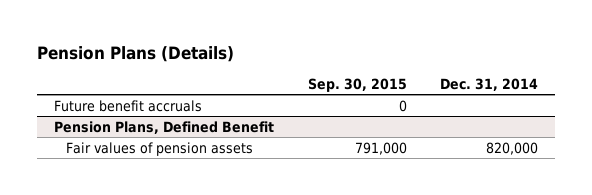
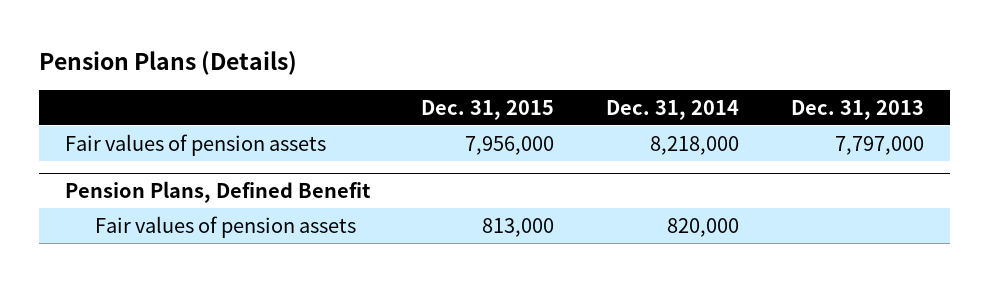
- | Sep. 30, 2015 | Dec. 31, 2014
+ | Dec. 31, 2015 | Dec. 31, 2014 | Dec. 31, 2013
- Future benefit accruals | 0 |
+ Fair values of pension assets | 7,956,000 | 8,218,000 | 7,797,000

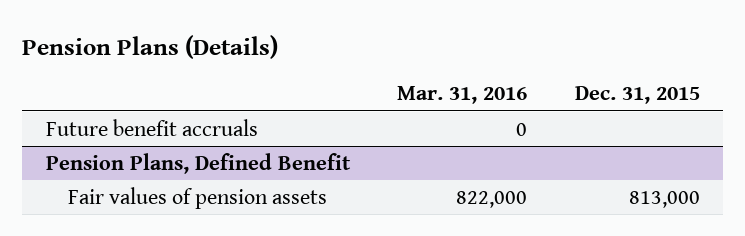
- | Dec. 31, 2015 | Dec. 31, 2014 | Dec. 31, 2013
+ | Mar. 31, 2016 | Dec. 31, 2015
- Fair values of pension assets | 7,956,000 | 8,218,000 | 7,797,000
+ Future benefit accruals | 0 |

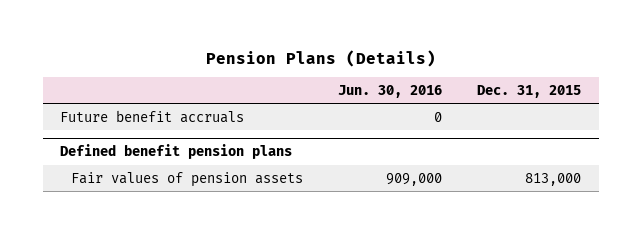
- | Mar. 31, 2016 | Dec. 31, 2015
+ | Jun. 30, 2016 | Dec. 31, 2015
- Pension Plans, Defined Benefit
+ Defined benefit pension plans

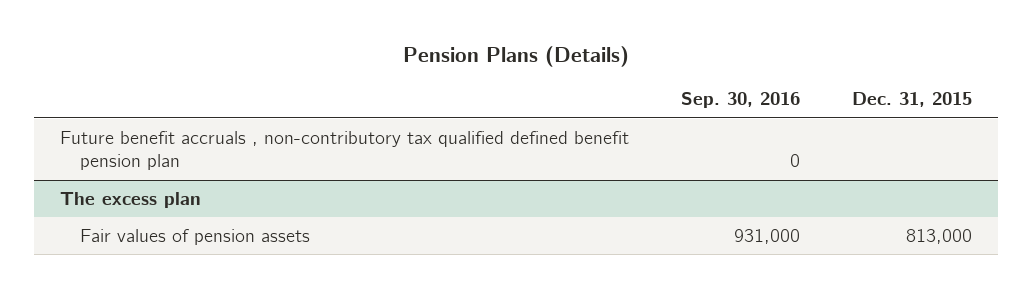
- | Jun. 30, 2016 | Dec. 31, 2015
+ | Sep. 30, 2016 | Dec. 31, 2015
- Future benefit accruals | 0 |
- Defined benefit pension plans
+ Future benefit accruals , non-contributory tax qualified defined benefit pension plan | 0 |
+ The excess plan

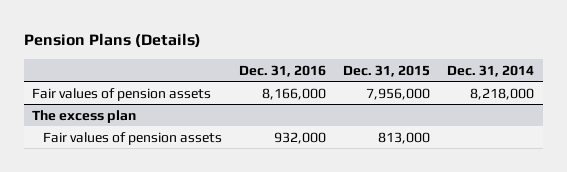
- | Sep. 30, 2016 | Dec. 31, 2015
+ | Dec. 31, 2016 | Dec. 31, 2015 | Dec. 31, 2014
- Future benefit accruals , non-contributory tax qualified defined benefit pension plan | 0 |
+ Fair values of pension assets | 8,166,000 | 7,956,000 | 8,218,000

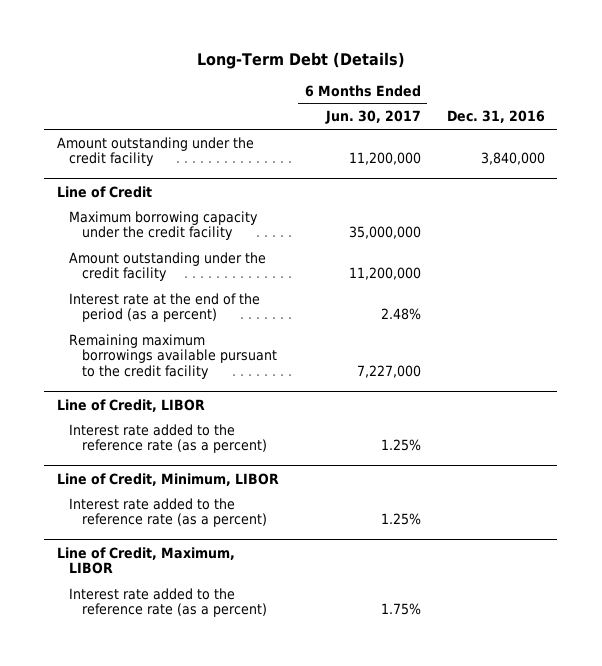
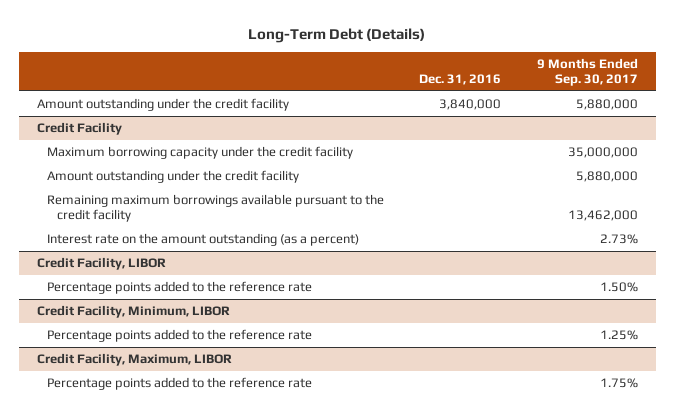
- | 6 Months Ended Jun. 30, 2017 | Dec. 31, 2016
+ | Dec. 31, 2016 | 9 Months Ended Sep. 30, 2017
- Line of Credit
+ Credit Facility
- Interest rate at the end of the period (as a percent) | 2.48% |
- Line of Credit, LIBOR
- Interest rate added to the reference rate (as a percent) | 1.25% |
- Line of Credit, Minimum, LIBOR
- Interest rate added to the reference rate (as a percent) | 1.25% |
- Line of Credit, Maximum, LIBOR
- Interest rate added to the reference rate (as a percent) | 1.75% |
+ Interest rate on the amount outstanding (as a percent) | | 2.73%
+ Credit Facility, LIBOR
+ Percentage points added to the reference rate | | 1.50%
+ Credit Facility, Minimum, LIBOR
+ Percentage points added to the reference rate | | 1.25%
+ Credit Facility, Maximum, LIBOR
+ Percentage points added to the reference rate | | 1.75%

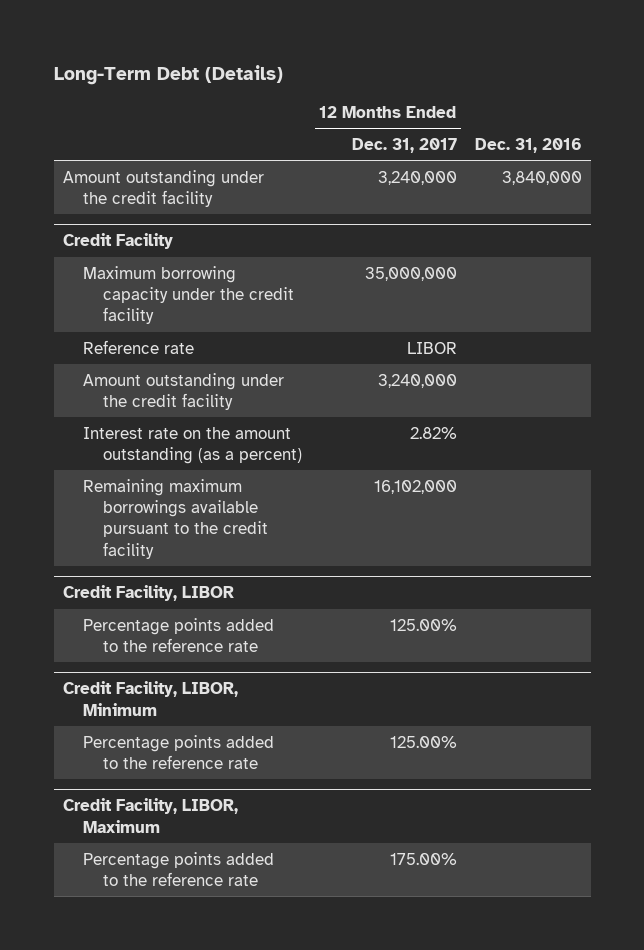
- | Dec. 31, 2016 | 9 Months Ended Sep. 30, 2017
+ | 12 Months Ended Dec. 31, 2017 | Dec. 31, 2016
@ Credit Facility
+ Reference rate | LIBOR |
moved down: Remaining maximum borrowings available pursuant to the credit facility | 16,102,000 |
- Credit Facility, Minimum, LIBOR
+ Credit Facility, LIBOR, Minimum
- Credit Facility, Maximum, LIBOR
+ Credit Facility, LIBOR, Maximum

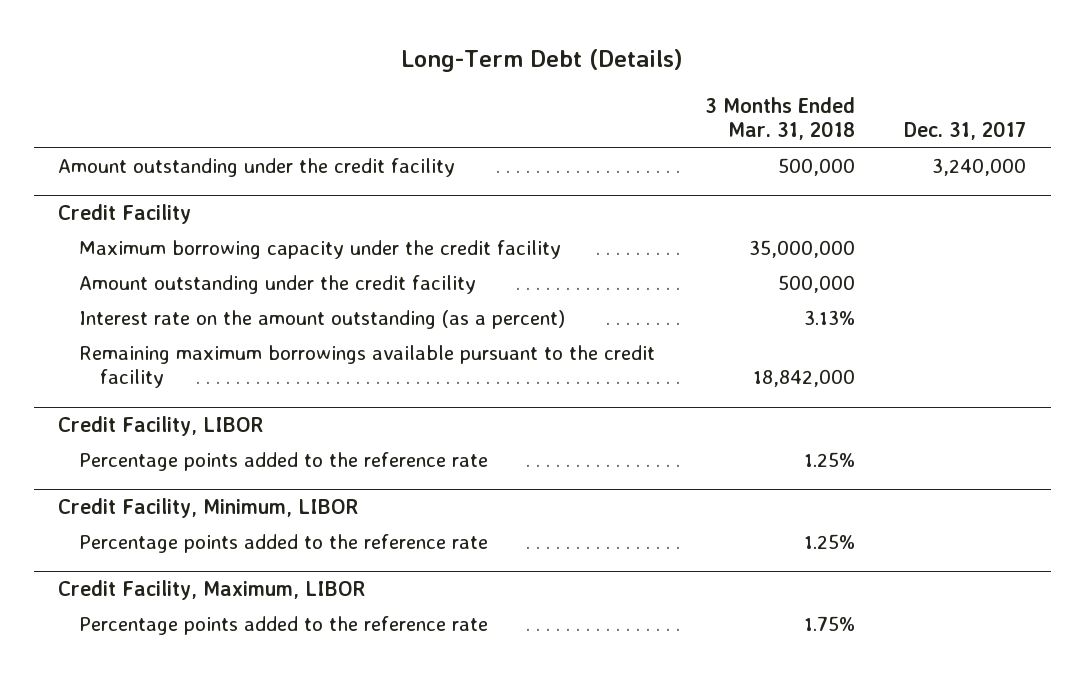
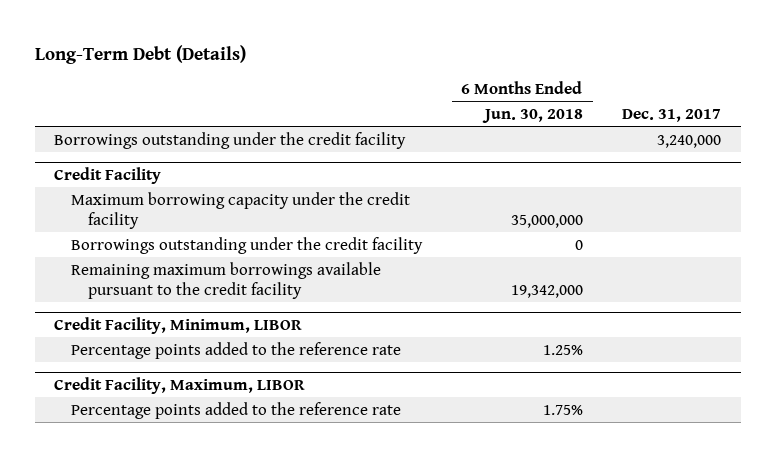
- | 3 Months Ended Mar. 31, 2018 | Dec. 31, 2017
+ | 6 Months Ended Jun. 30, 2018 | Dec. 31, 2017
- Amount outstanding under the credit facility | 500,000 | 3,240,000
+ Borrowings outstanding under the credit facility | | 3,240,000
@ Credit Facility
- Amount outstanding under the credit facility | 500,000 |
- Interest rate on the amount outstanding (as a percent) | 3.13% |
+ Borrowings outstanding under the credit facility | 0 |
- Credit Facility, LIBOR
- Percentage points added to the reference rate | 1.25% |

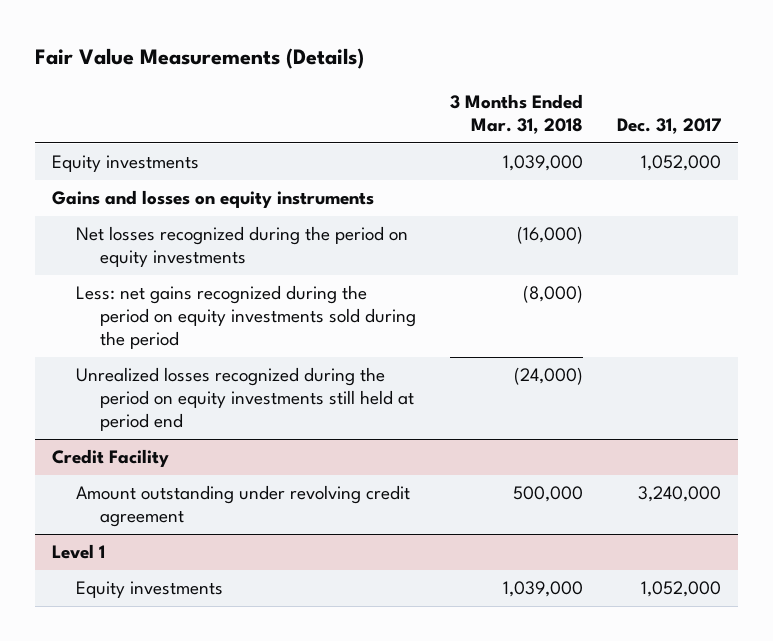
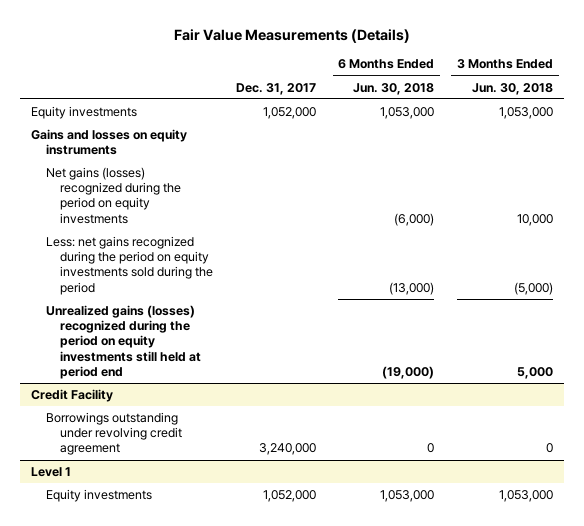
- | 3 Months Ended Mar. 31, 2018 | Dec. 31, 2017
+ | Dec. 31, 2017 | 6 Months Ended Jun. 30, 2018 | 3 Months Ended Jun. 30, 2018
- Net losses recognized during the period on equity investments | (16,000) |
+ Net gains (losses) recognized during the period on equity investments | | (6,000) | 10,000
- Unrealized losses recognized during the period on equity investments still held at period end | (24,000) |
+ Unrealized gains (losses) recognized during the period on equity investments still held at period end | | (19,000) | 5,000
@ Credit Facility
- Amount outstanding under revolving credit agreement | 500,000 | 3,240,000
+ Borrowings outstanding under revolving credit agreement | 3,240,000 | 0 | 0

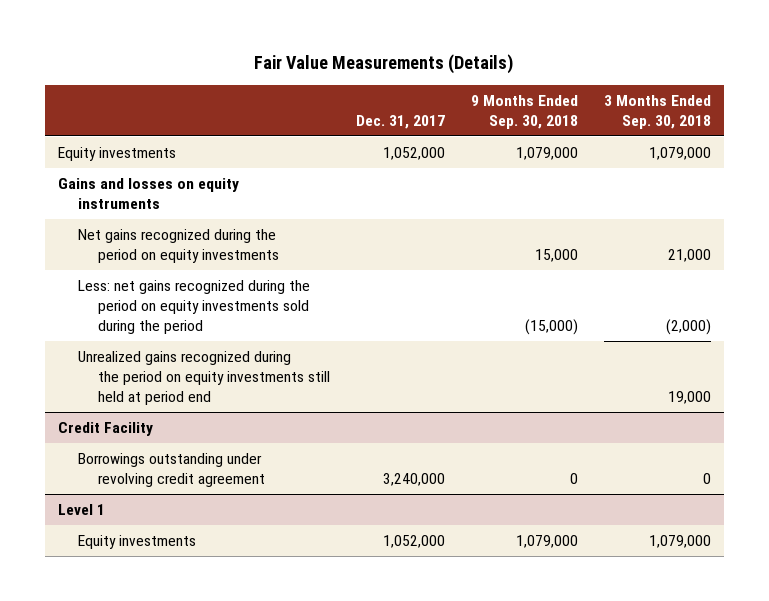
- | Dec. 31, 2017 | 6 Months Ended Jun. 30, 2018 | 3 Months Ended Jun. 30, 2018
+ | Dec. 31, 2017 | 9 Months Ended Sep. 30, 2018 | 3 Months Ended Sep. 30, 2018
- Net gains (losses) recognized during the period on equity investments | | (6,000) | 10,000
+ Net gains recognized during the period on equity investments | | 15,000 | 21,000
- Unrealized gains (losses) recognized during the period on equity investments still held at period end | | (19,000) | 5,000
+ Unrealized gains recognized during the period on equity investments still held at period end | | | 19,000

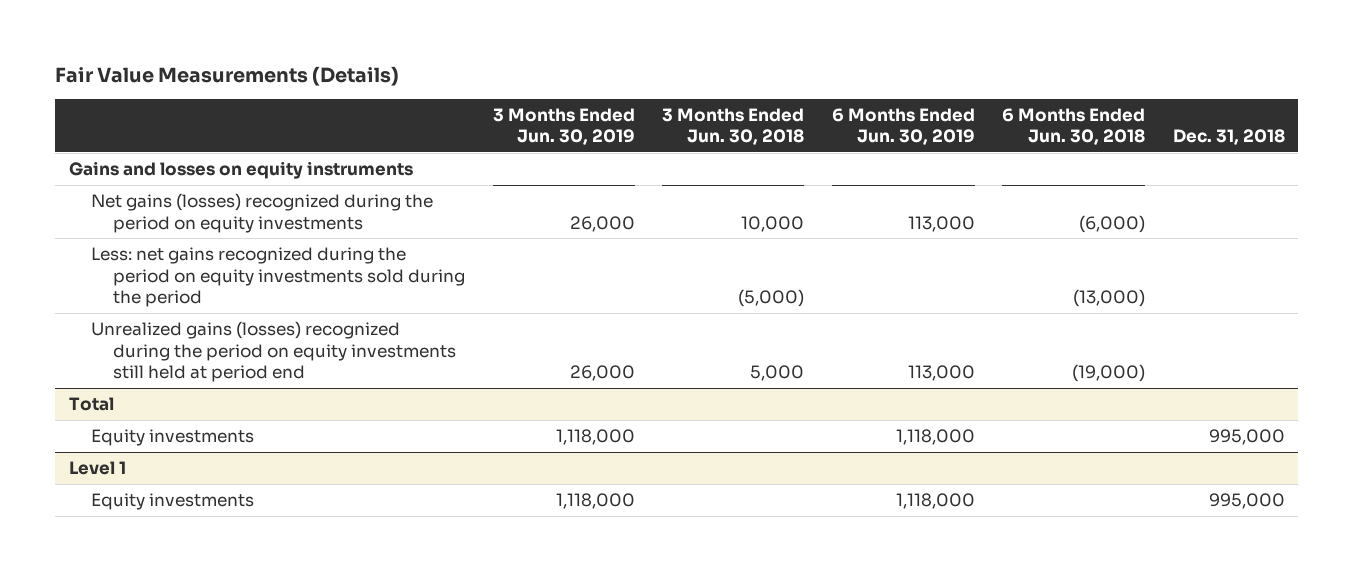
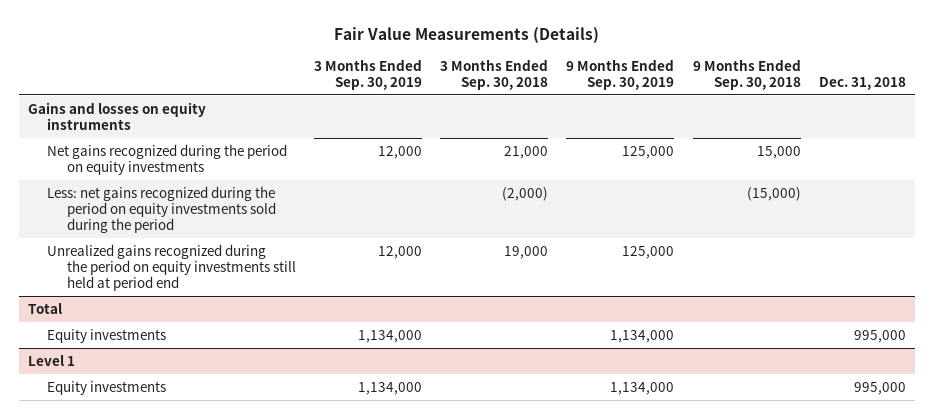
- | 3 Months Ended Jun. 30, 2019 | 3 Months Ended Jun. 30, 2018 | 6 Months Ended Jun. 30, 2019 | 6 Months Ended Jun. 30, 2018 | Dec. 31, 2018
+ | 3 Months Ended Sep. 30, 2019 | 3 Months Ended Sep. 30, 2018 | 9 Months Ended Sep. 30, 2019 | 9 Months Ended Sep. 30, 2018 | Dec. 31, 2018
- Net gains (losses) recognized during the period on equity investments | 26,000 | 10,000 | 113,000 | (6,000) |
+ Net gains recognized during the period on equity investments | 12,000 | 21,000 | 125,000 | 15,000 |
- Unrealized gains (losses) recognized during the period on equity investments still held at period end | 26,000 | 5,000 | 113,000 | (19,000) |
+ Unrealized gains recognized during the period on equity investments still held at period end | 12,000 | 19,000 | 125,000 | |

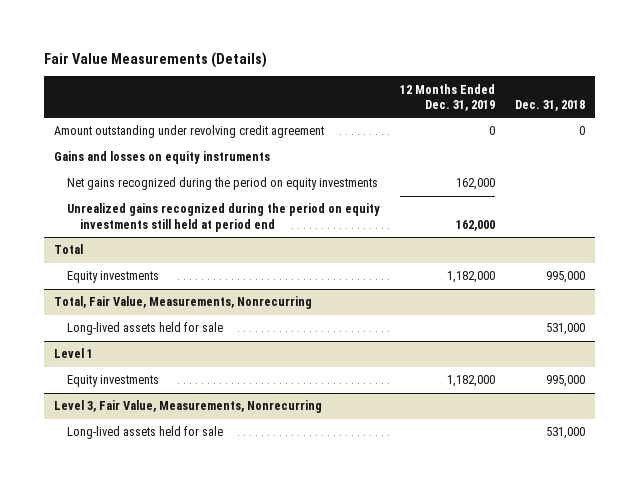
- | 3 Months Ended Sep. 30, 2019 | 3 Months Ended Sep. 30, 2018 | 9 Months Ended Sep. 30, 2019 | 9 Months Ended Sep. 30, 2018 | Dec. 31, 2018
+ | 12 Months Ended Dec. 31, 2019 | Dec. 31, 2018
+ Amount outstanding under revolving credit agreement | 0 | 0
- Less: net gains recognized during the period on equity investments sold during the period | | (2,000) | | (15,000) |
+ Total, Fair Value, Measurements, Nonrecurring
+ Long-lived assets held for sale | | 531,000
+ Level 3, Fair Value, Measurements, Nonrecurring
+ Long-lived assets held for sale | | 531,000

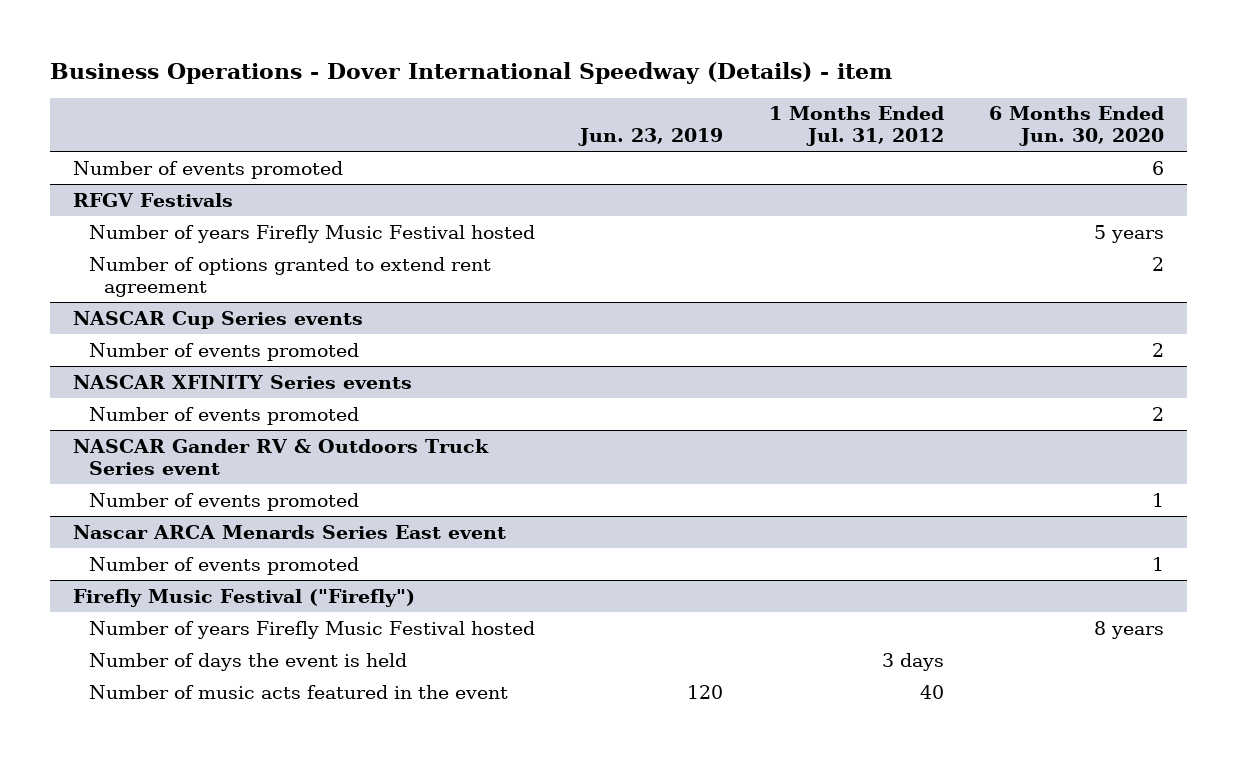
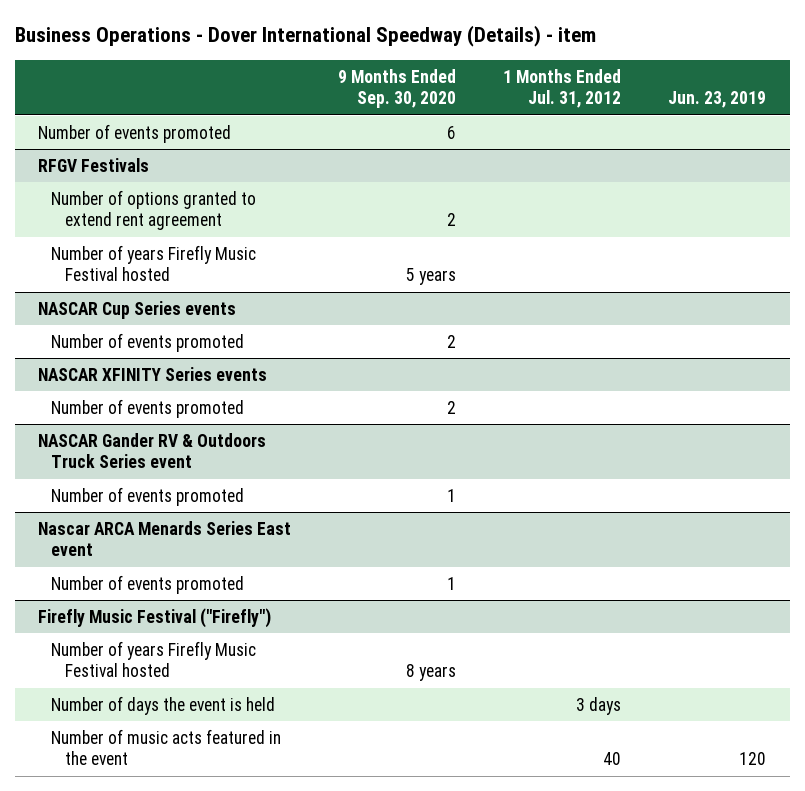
- | Jun. 23, 2019 | 1 Months Ended Jul. 31, 2012 | 6 Months Ended Jun. 30, 2020
+ | 9 Months Ended Sep. 30, 2020 | 1 Months Ended Jul. 31, 2012 | Jun. 23, 2019
@ RFGV Festivals
moved down: Number of years Firefly Music Festival hosted | 5 years | |

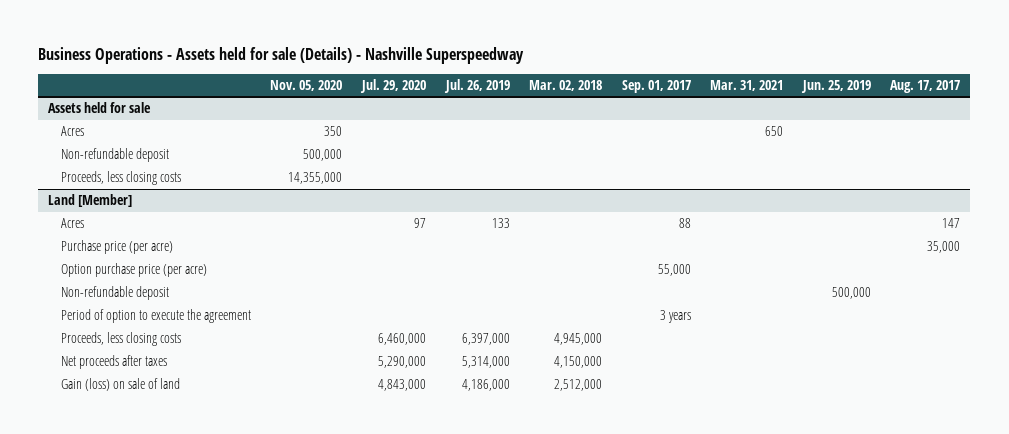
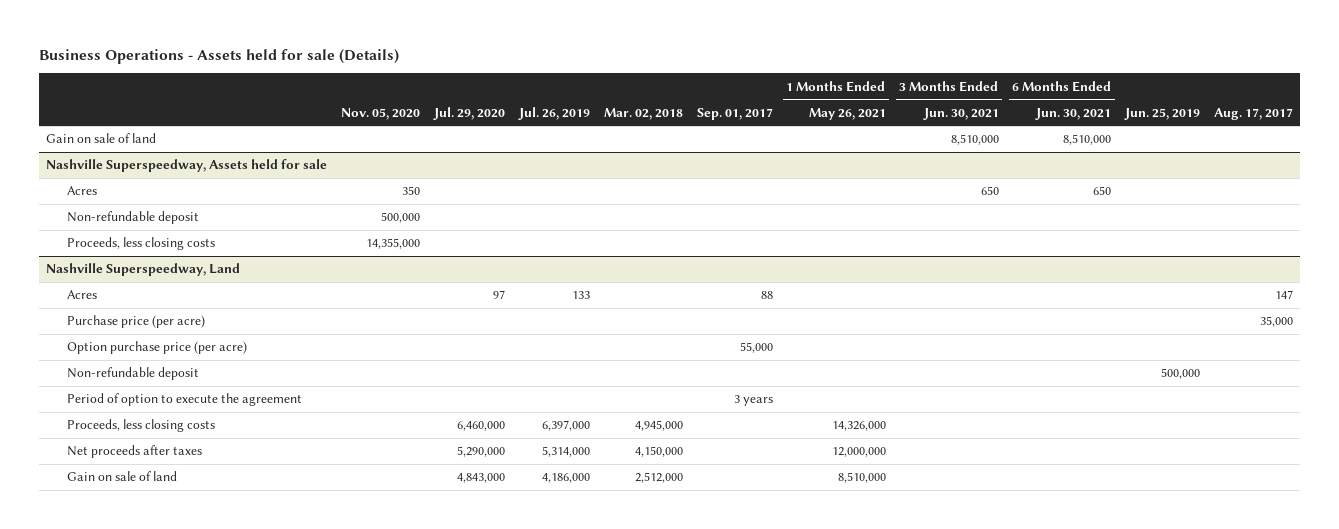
- Business Operations - Assets held for sale (Details) - Nashville Superspeedway
+ Business Operations - Assets held for sale (Details)
- | Nov. 05, 2020 | Jul. 29, 2020 | Jul. 26, 2019 | Mar. 02, 2018 | Sep. 01, 2017 | Mar. 31, 2021 | Jun. 25, 2019 | Aug. 17, 2017
+ | Nov. 05, 2020 | Jul. 29, 2020 | Jul. 26, 2019 | Mar. 02, 2018 | Sep. 01, 2017 | 1 Months Ended May 26, 2021 | 3 Months Ended Jun. 30, 2021 | 6 Months Ended Jun. 30, 2021 | Jun. 25, 2019 | Aug. 17, 2017
- Assets held for sale
+ Gain on sale of land | | | | | | | 8,510,000 | 8,510,000 | |
+ Nashville Superspeedway, Assets held for sale
- Land [Member]
+ Nashville Superspeedway, Land
- Gain (loss) on sale of land | | 4,843,000 | 4,186,000 | 2,512,000 | | | |
+ Gain on sale of land | | 4,843,000 | 4,186,000 | 2,512,000 | | 8,510,000 | | | |

